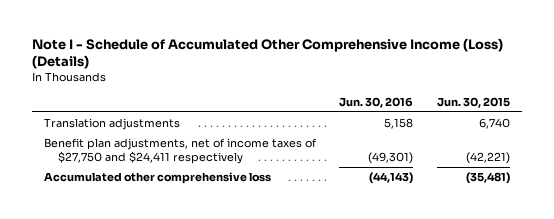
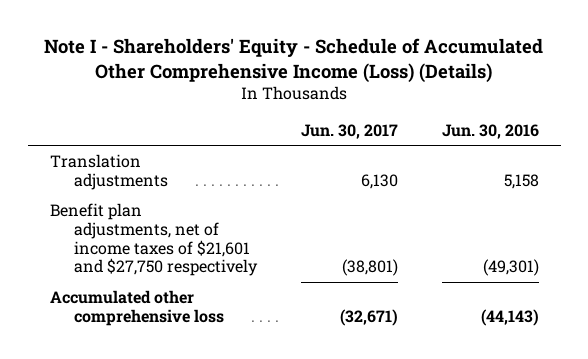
- Note I - Schedule of Accumulated Other Comprehensive Income (Loss) (Details)
+ Note I - Shareholders' Equity - Schedule of Accumulated Other Comprehensive Income (Loss) (Details)
- | Jun. 30, 2016 | Jun. 30, 2015
+ | Jun. 30, 2017 | Jun. 30, 2016
- Benefit plan adjustments, net of income taxes of $27,750 and $24,411 respectively | (49,301) | (42,221)
+ Benefit plan adjustments, net of income taxes of $21,601 and $27,750 respectively | (38,801) | (49,301)

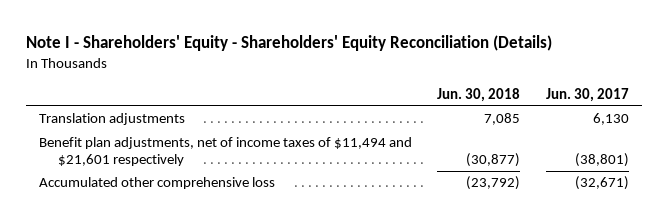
- Note I - Shareholders' Equity - Schedule of Accumulated Other Comprehensive Income (Loss) (Details)
+ Note I - Shareholders' Equity - Shareholders' Equity Reconciliation (Details)
- | Jun. 30, 2017 | Jun. 30, 2016
+ | Jun. 30, 2018 | Jun. 30, 2017
- Benefit plan adjustments, net of income taxes of $21,601 and $27,750 respectively | (38,801) | (49,301)
+ Benefit plan adjustments, net of income taxes of $11,494 and $21,601 respectively | (30,877) | (38,801)

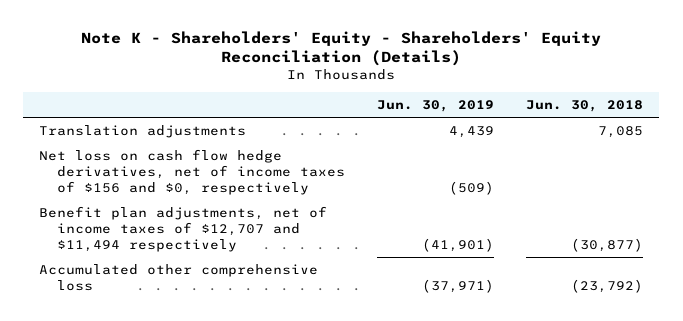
- Note I - Shareholders' Equity - Shareholders' Equity Reconciliation (Details)
+ Note K - Shareholders' Equity - Shareholders' Equity Reconciliation (Details)
- | Jun. 30, 2018 | Jun. 30, 2017
+ | Jun. 30, 2019 | Jun. 30, 2018
- Benefit plan adjustments, net of income taxes of $11,494 and $21,601 respectively | (30,877) | (38,801)
+ Net loss on cash flow hedge derivatives, net of income taxes of $156 and $0, respectively | (509) |
+ Benefit plan adjustments, net of income taxes of $12,707 and $11,494 respectively | (41,901) | (30,877)

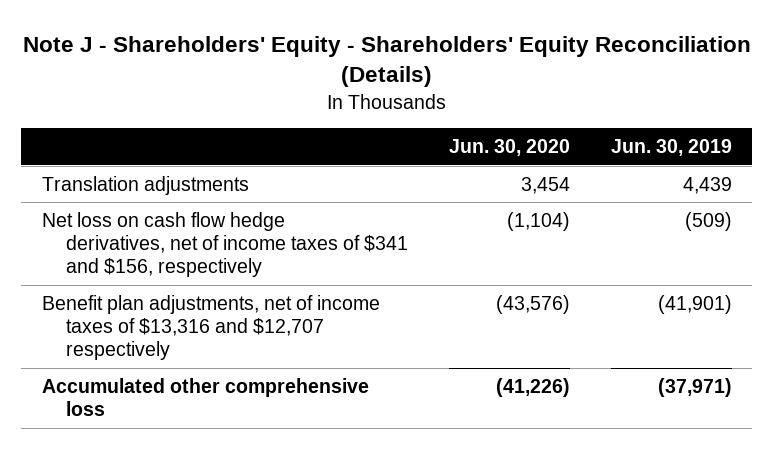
- Note K - Shareholders' Equity - Shareholders' Equity Reconciliation (Details)
+ Note J - Shareholders' Equity - Shareholders' Equity Reconciliation (Details)
- | Jun. 30, 2019 | Jun. 30, 2018
+ | Jun. 30, 2020 | Jun. 30, 2019
- Net loss on cash flow hedge derivatives, net of income taxes of $156 and $0, respectively | (509) |
- Benefit plan adjustments, net of income taxes of $12,707 and $11,494 respectively | (41,901) | (30,877)
+ Net loss on cash flow hedge derivatives, net of income taxes of $341 and $156, respectively | (1,104) | (509)
+ Benefit plan adjustments, net of income taxes of $13,316 and $12,707 respectively | (43,576) | (41,901)

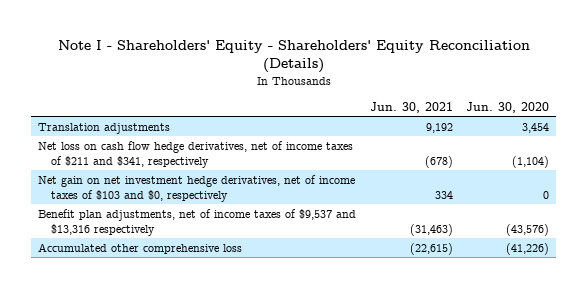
- Note J - Shareholders' Equity - Shareholders' Equity Reconciliation (Details)
+ Note I - Shareholders' Equity - Shareholders' Equity Reconciliation (Details)
- | Jun. 30, 2020 | Jun. 30, 2019
+ | Jun. 30, 2021 | Jun. 30, 2020
- Net loss on cash flow hedge derivatives, net of income taxes of $341 and $156, respectively | (1,104) | (509)
- Benefit plan adjustments, net of income taxes of $13,316 and $12,707 respectively | (43,576) | (41,901)
+ Net loss on cash flow hedge derivatives, net of income taxes of $211 and $341, respectively | (678) | (1,104)
+ Net gain on net investment hedge derivatives, net of income taxes of $103 and $0, respectively | 334 | 0
+ Benefit plan adjustments, net of income taxes of $9,537 and $13,316 respectively | (31,463) | (43,576)

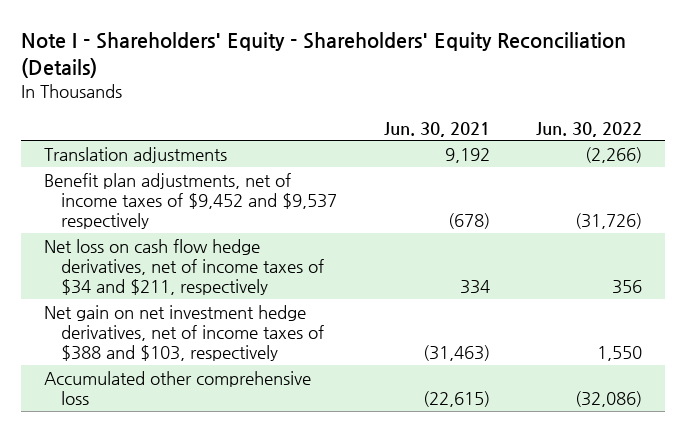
- | Jun. 30, 2021 | Jun. 30, 2020
+ | Jun. 30, 2021 | Jun. 30, 2022
- Net loss on cash flow hedge derivatives, net of income taxes of $211 and $341, respectively | (678) | (1,104)
- Net gain on net investment hedge derivatives, net of income taxes of $103 and $0, respectively | 334 | 0
- Benefit plan adjustments, net of income taxes of $9,537 and $13,316 respectively | (31,463) | (43,576)
+ Benefit plan adjustments, net of income taxes of $9,452 and $9,537 respectively | (678) | (31,726)
+ Net loss on cash flow hedge derivatives, net of income taxes of $34 and $211, respectively | 334 | 356
+ Net gain on net investment hedge derivatives, net of income taxes of $388 and $103, respectively | (31,463) | 1,550

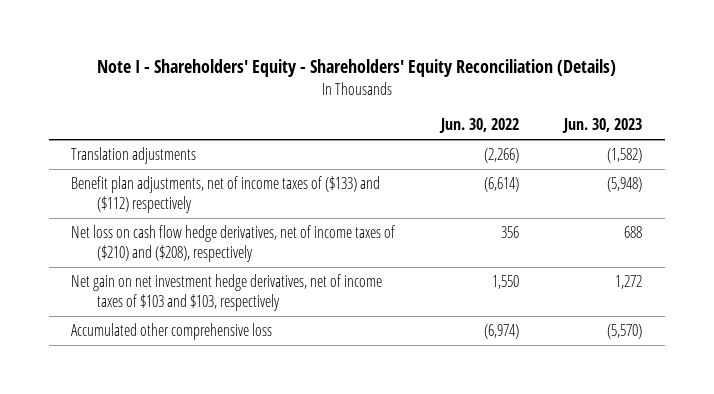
- | Jun. 30, 2021 | Jun. 30, 2022
+ | Jun. 30, 2022 | Jun. 30, 2023
- Benefit plan adjustments, net of income taxes of $9,452 and $9,537 respectively | (678) | (31,726)
- Net loss on cash flow hedge derivatives, net of income taxes of $34 and $211, respectively | 334 | 356
- Net gain on net investment hedge derivatives, net of income taxes of $388 and $103, respectively | (31,463) | 1,550
- Accumulated other comprehensive loss | (22,615) | (32,086)
+ Benefit plan adjustments, net of income taxes of ($133) and ($112) respectively | (6,614) | (5,948)
+ Net loss on cash flow hedge derivatives, net of income taxes of ($210) and ($208), respectively | 356 | 688
+ Net gain on net investment hedge derivatives, net of income taxes of $103 and $103, respectively | 1,550 | 1,272
+ Accumulated other comprehensive loss | (6,974) | (5,570)

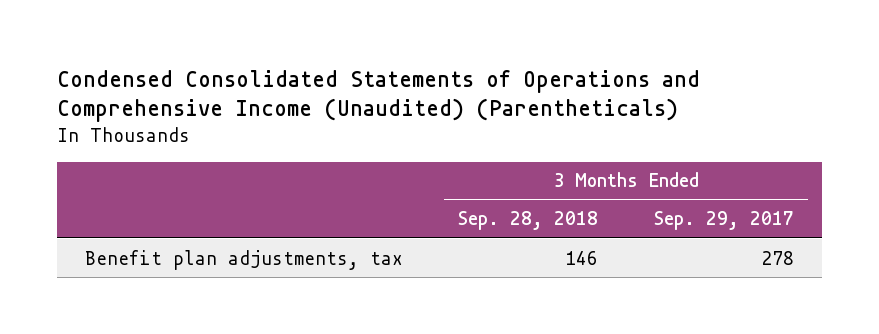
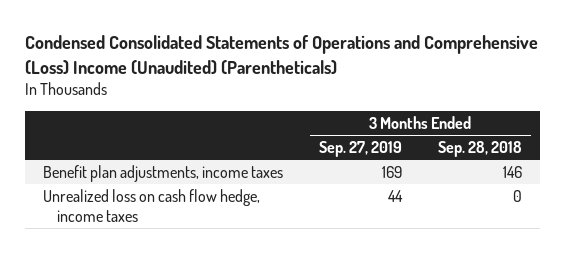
- Condensed Consolidated Statements of Operations and Comprehensive Income (Unaudited) (Parentheticals)
+ Condensed Consolidated Statements of Operations and Comprehensive (Loss) Income (Unaudited) (Parentheticals)
- | 3 Months Ended Sep. 28, 2018 | 3 Months Ended Sep. 29, 2017
+ | 3 Months Ended Sep. 27, 2019 | 3 Months Ended Sep. 28, 2018
- Benefit plan adjustments, tax | 146 | 278
+ Benefit plan adjustments, income taxes | 169 | 146
+ Unrealized loss on cash flow hedge, income taxes | 44 | 0

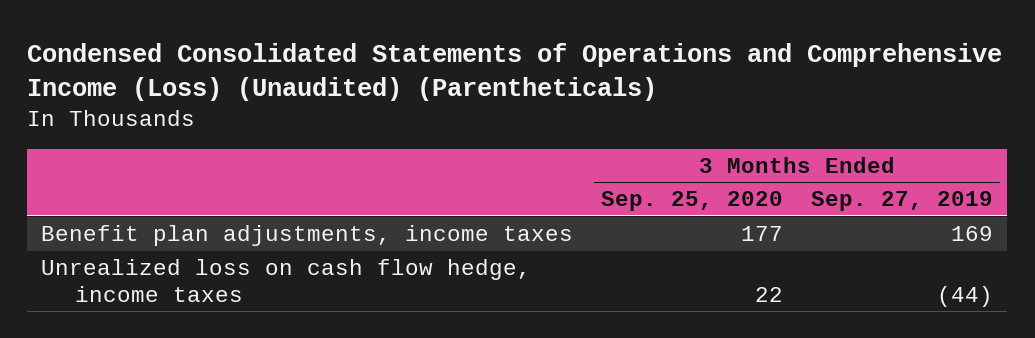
- Condensed Consolidated Statements of Operations and Comprehensive (Loss) Income (Unaudited) (Parentheticals)
+ Condensed Consolidated Statements of Operations and Comprehensive Income (Loss) (Unaudited) (Parentheticals)
- | 3 Months Ended Sep. 27, 2019 | 3 Months Ended Sep. 28, 2018
+ | 3 Months Ended Sep. 25, 2020 | 3 Months Ended Sep. 27, 2019
- Unrealized loss on cash flow hedge, income taxes | 44 | 0
+ Unrealized loss on cash flow hedge, income taxes | 22 | (44)

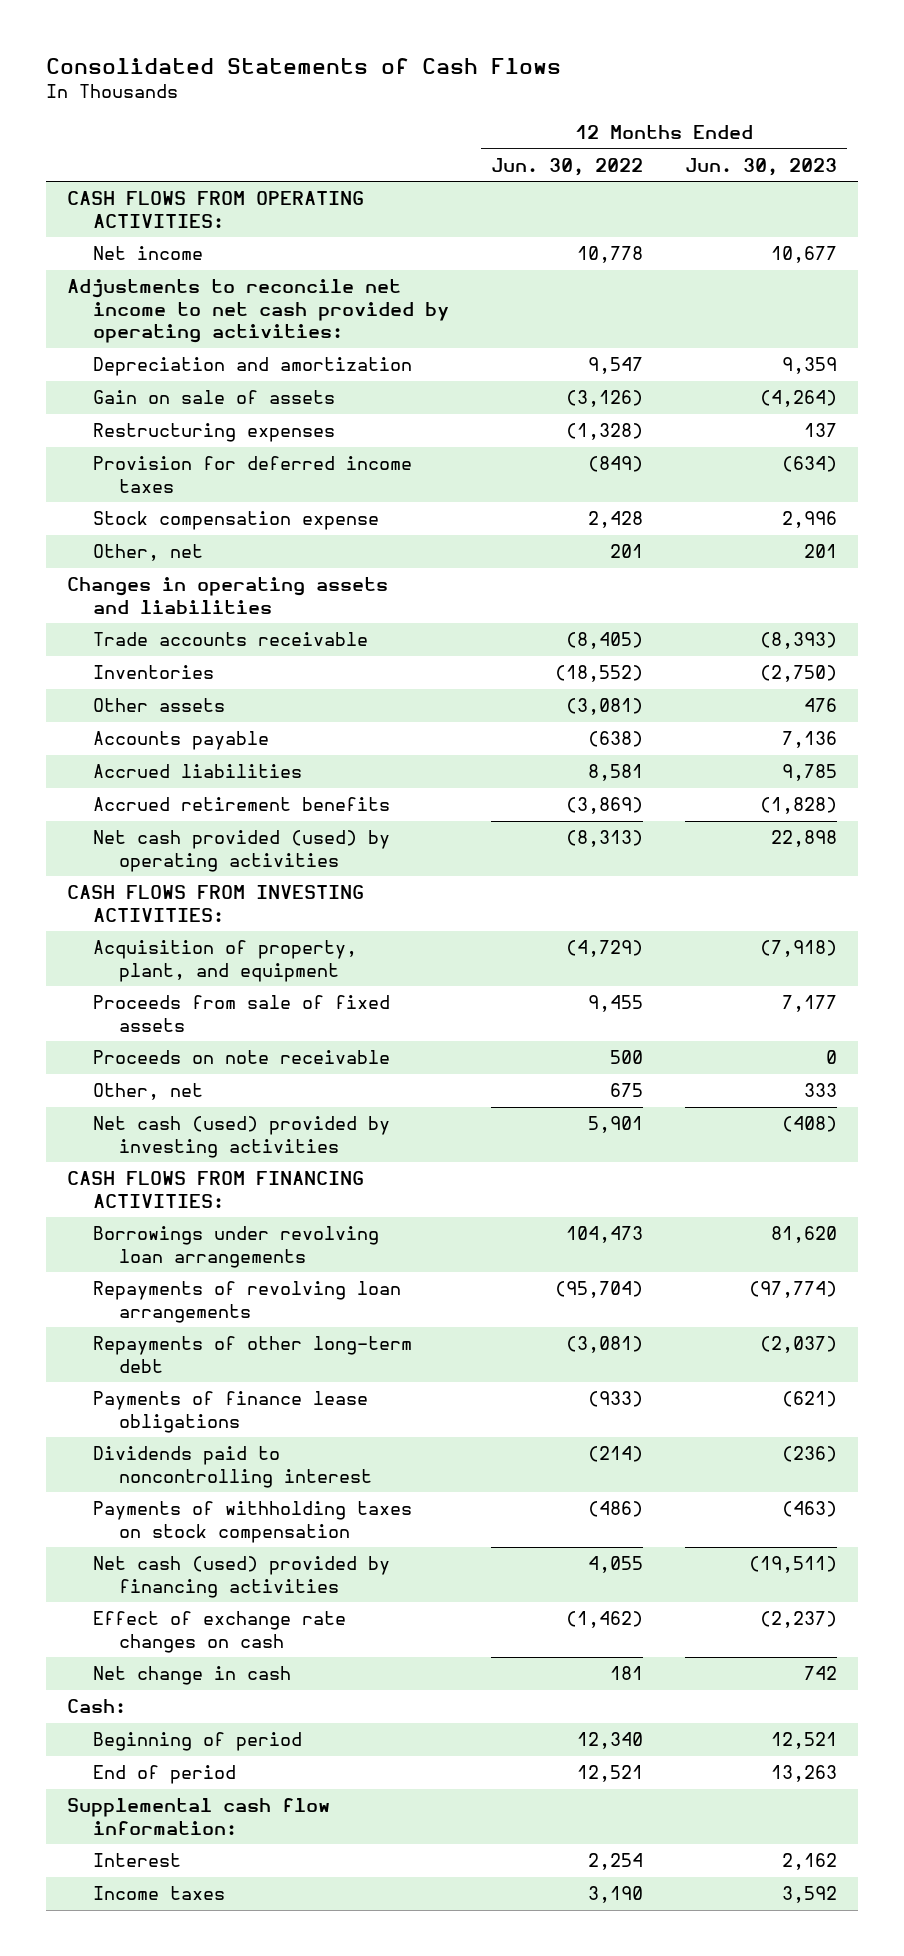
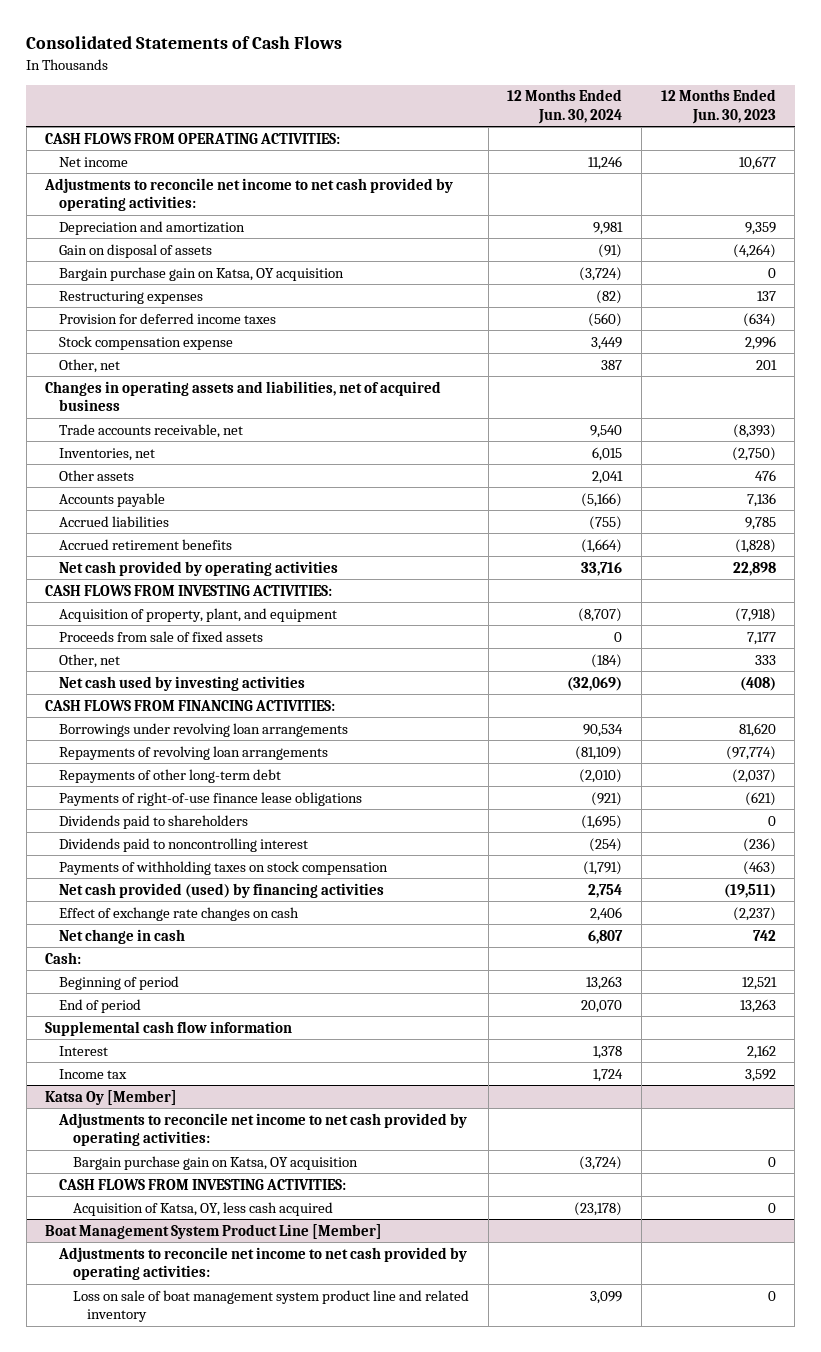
- | 12 Months Ended Jun. 30, 2022 | 12 Months Ended Jun. 30, 2023
+ | 12 Months Ended Jun. 30, 2024 | 12 Months Ended Jun. 30, 2023
- Gain on sale of assets | (3,126) | (4,264)
+ Gain on disposal of assets | (91) | (4,264)
+ Bargain purchase gain on Katsa, OY acquisition | (3,724) | 0
- Changes in operating assets and liabilities
- Trade accounts receivable | (8,405) | (8,393)
- Inventories | (18,552) | (2,750)
+ Changes in operating assets and liabilities, net of acquired business
+ Trade accounts receivable, net | 9,540 | (8,393)
+ Inventories, net | 6,015 | (2,750)
- Net cash provided (used) by operating activities | (8,313) | 22,898
+ Net cash provided by operating activities | 33,716 | 22,898
- Proceeds on note receivable | 500 | 0
- Net cash (used) provided by investing activities | 5,901 | (408)
+ Net cash used by investing activities | (32,069) | (408)
- Payments of finance lease obligations | (933) | (621)
+ Payments of right-of-use finance lease obligations | (921) | (621)
+ Dividends paid to shareholders | (1,695) | 0
- Net cash (used) provided by financing activities | 4,055 | (19,511)
+ Net cash provided (used) by financing activities | 2,754 | (19,511)
- Supplemental cash flow information:
+ Supplemental cash flow information
- Income taxes | 3,190 | 3,592
+ Income tax | 1,724 | 3,592
+ Katsa Oy [Member]
+ Adjustments to reconcile net income to net cash provided by operating activities:
+ Bargain purchase gain on Katsa, OY acquisition | (3,724) | 0
+ CASH FLOWS FROM INVESTING ACTIVITIES:
+ Acquisition of Katsa, OY, less cash acquired | (23,178) | 0
+ Boat Management System Product Line [Member]
+ Adjustments to reconcile net income to net cash provided by operating activities:
+ Loss on sale of boat management system product line and related inventory | 3,099 | 0

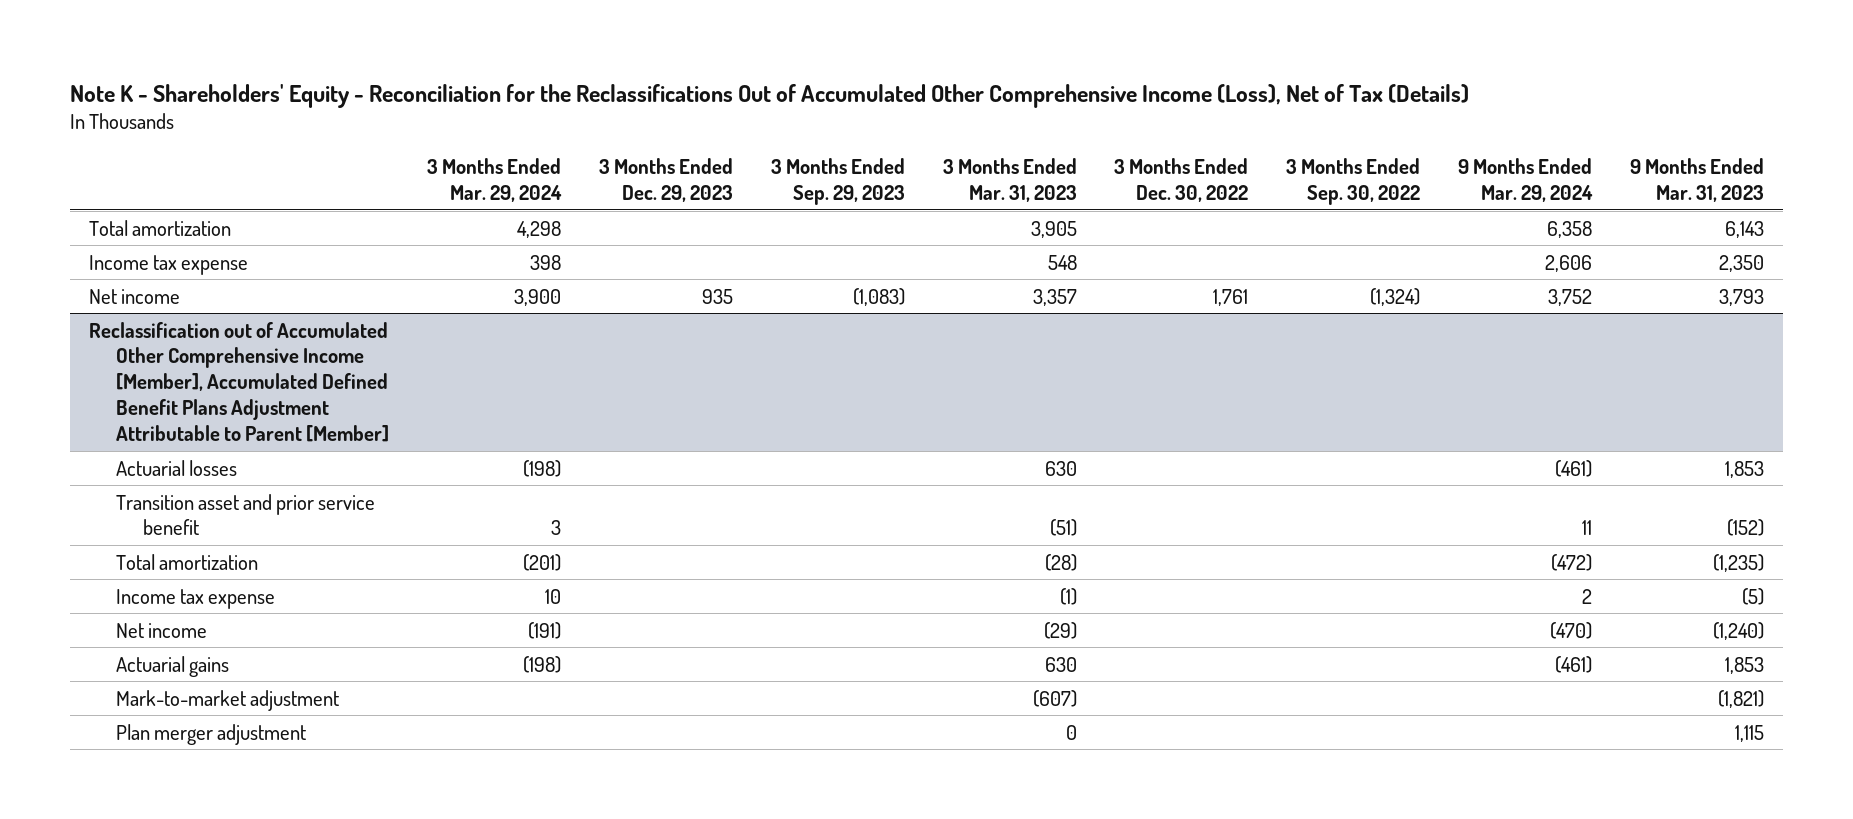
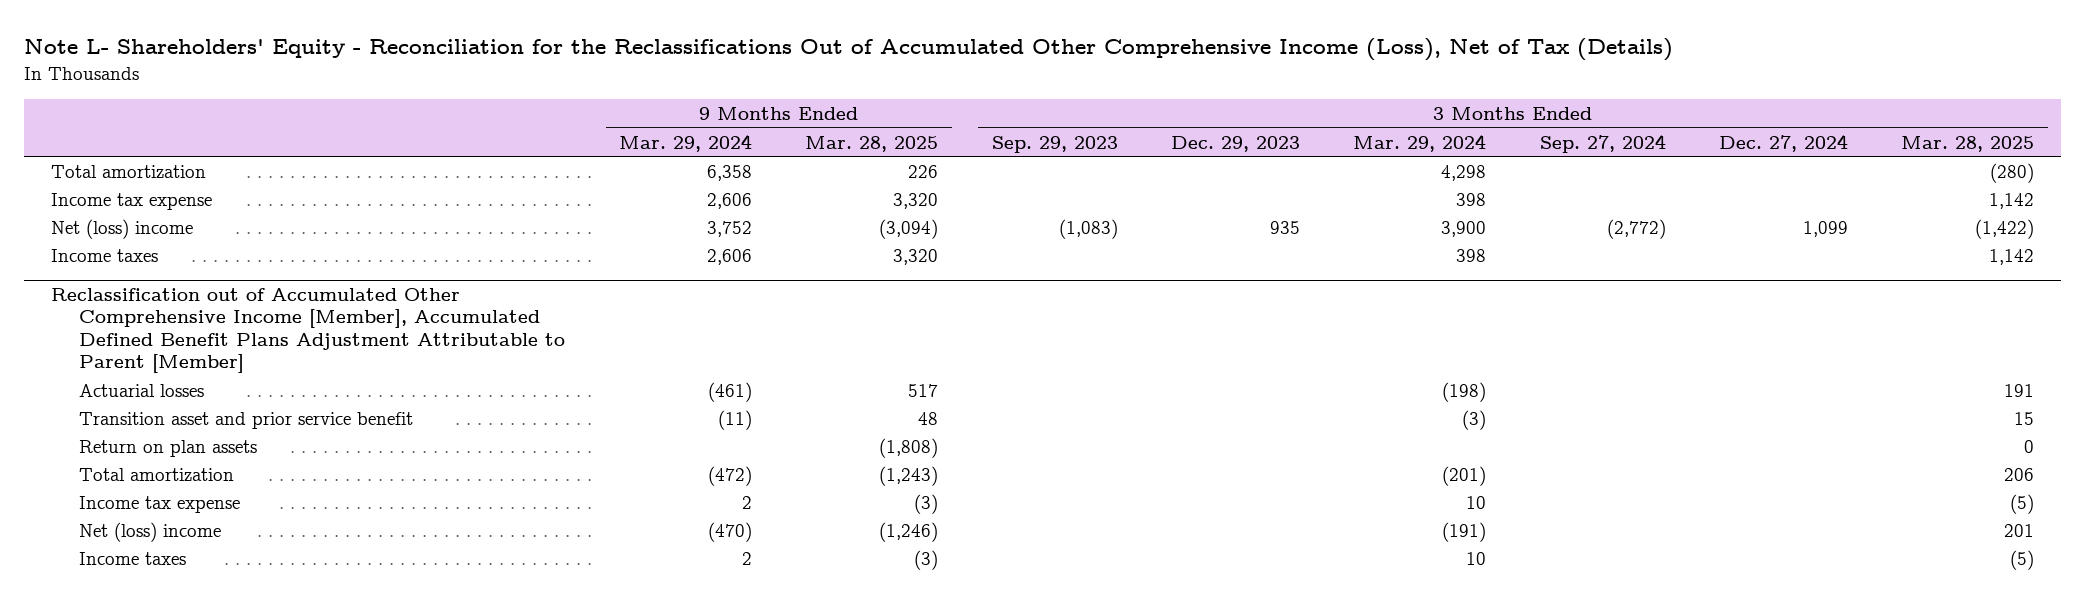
- Note K - Shareholders' Equity - Reconciliation for the Reclassifications Out of Accumulated Other Comprehensive Income (Loss), Net of Tax (Details)
+ Note L- Shareholders' Equity - Reconciliation for the Reclassifications Out of Accumulated Other Comprehensive Income (Loss), Net of Tax (Details)
- | 3 Months Ended Mar. 29, 2024 | 3 Months Ended Dec. 29, 2023 | 3 Months Ended Sep. 29, 2023 | 3 Months Ended Mar. 31, 2023 | 3 Months Ended Dec. 30, 2022 | 3 Months Ended Sep. 30, 2022 | 9 Months Ended Mar. 29, 2024 | 9 Months Ended Mar. 31, 2023
+ | 9 Months Ended Mar. 29, 2024 | 9 Months Ended Mar. 28, 2025 | 3 Months Ended Sep. 29, 2023 | 3 Months Ended Dec. 29, 2023 | 3 Months Ended Mar. 29, 2024 | 3 Months Ended Sep. 27, 2024 | 3 Months Ended Dec. 27, 2024 | 3 Months Ended Mar. 28, 2025
- Net income | 3,900 | 935 | (1,083) | 3,357 | 1,761 | (1,324) | 3,752 | 3,793
+ Net (loss) income | 3,752 | (3,094) | (1,083) | 935 | 3,900 | (2,772) | 1,099 | (1,422)
+ Income taxes | 2,606 | 3,320 | | | 398 | | | 1,142
@ Reclassification out of Accumulated Other Comprehensive Income [Member], Accumulated Defined Benefit Plans Adjustment Attributable to Parent [Member]
- Transition asset and prior service benefit | 3 | | | (51) | | | 11 | (152)
+ Transition asset and prior service benefit | (11) | 48 | | | (3) | | | 15
+ Return on plan assets | | (1,808) | | | | | | 0
- Net income | (191) | | | (29) | | | (470) | (1,240)
- Actuarial gains | (198) | | | 630 | | | (461) | 1,853
- Mark-to-market adjustment | | | | (607) | | | | (1,821)
- Plan merger adjustment | | | | 0 | | | | 1,115
+ Net (loss) income | (470) | (1,246) | | | (191) | | | 201
+ Income taxes | 2 | (3) | | | 10 | | | (5)

